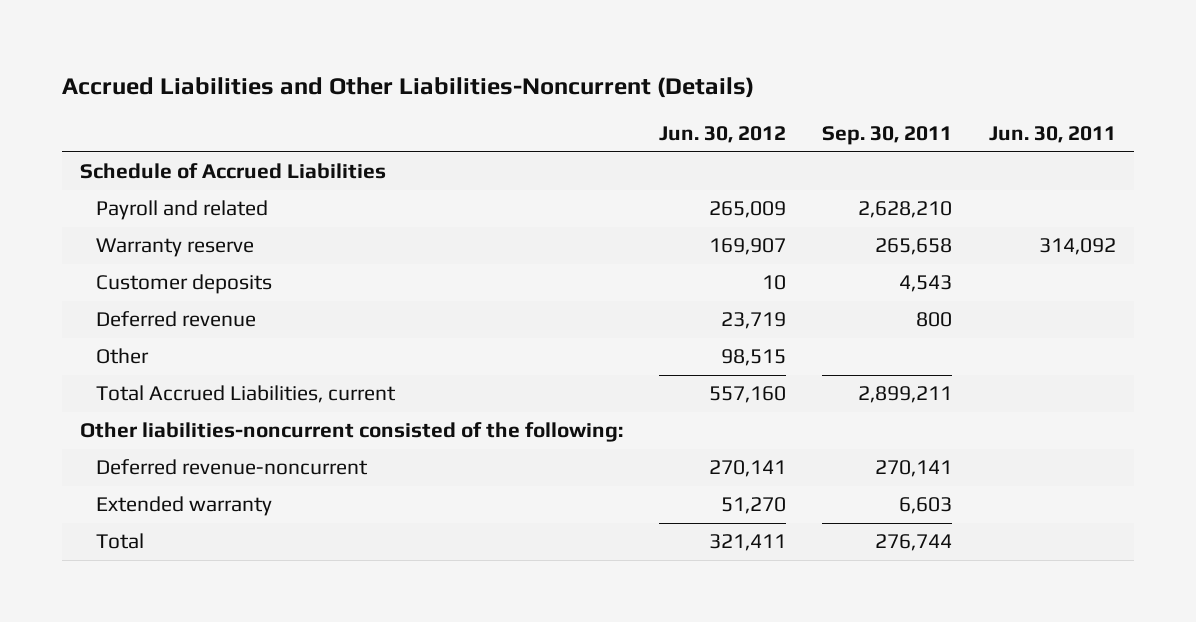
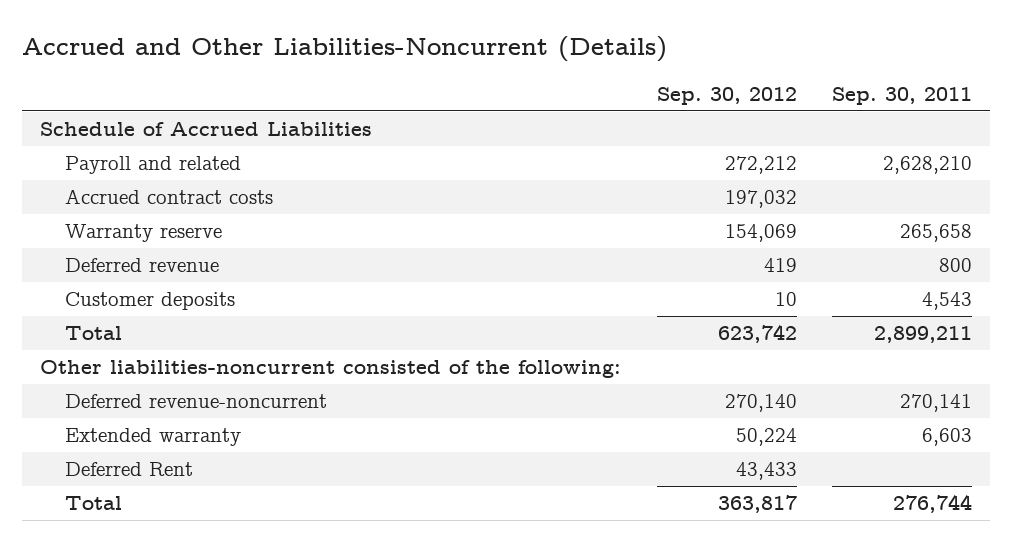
- Accrued Liabilities and Other Liabilities-Noncurrent (Details)
+ Accrued and Other Liabilities-Noncurrent (Details)
- | Jun. 30, 2012 | Sep. 30, 2011 | Jun. 30, 2011
+ | Sep. 30, 2012 | Sep. 30, 2011
+ Accrued contract costs | 197,032 |
- Other | 98,515 | |
- Total Accrued Liabilities, current | 557,160 | 2,899,211 |
moved down: Customer deposits | 10 | 4,543
+ Total | 623,742 | 2,899,211
+ Deferred Rent | 43,433 |

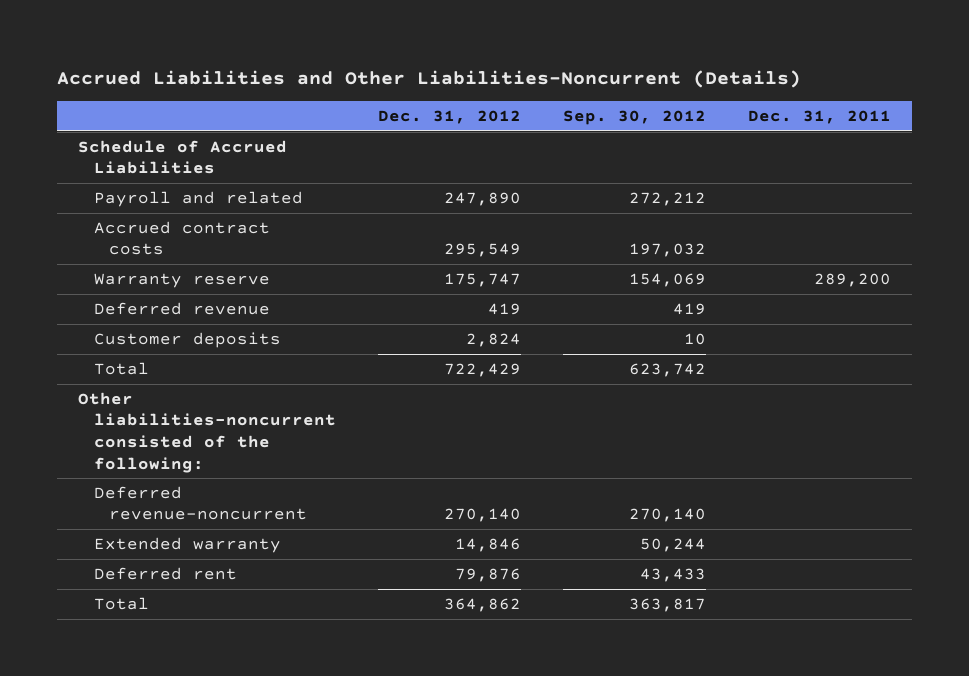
- Accrued and Other Liabilities-Noncurrent (Details)
+ Accrued Liabilities and Other Liabilities-Noncurrent (Details)
- | Sep. 30, 2012 | Sep. 30, 2011
+ | Dec. 31, 2012 | Sep. 30, 2012 | Dec. 31, 2011
- Extended warranty | 50,224 | 6,603
- Deferred Rent | 43,433 |
+ Extended warranty | 14,846 | 50,244 |
+ Deferred rent | 79,876 | 43,433 |

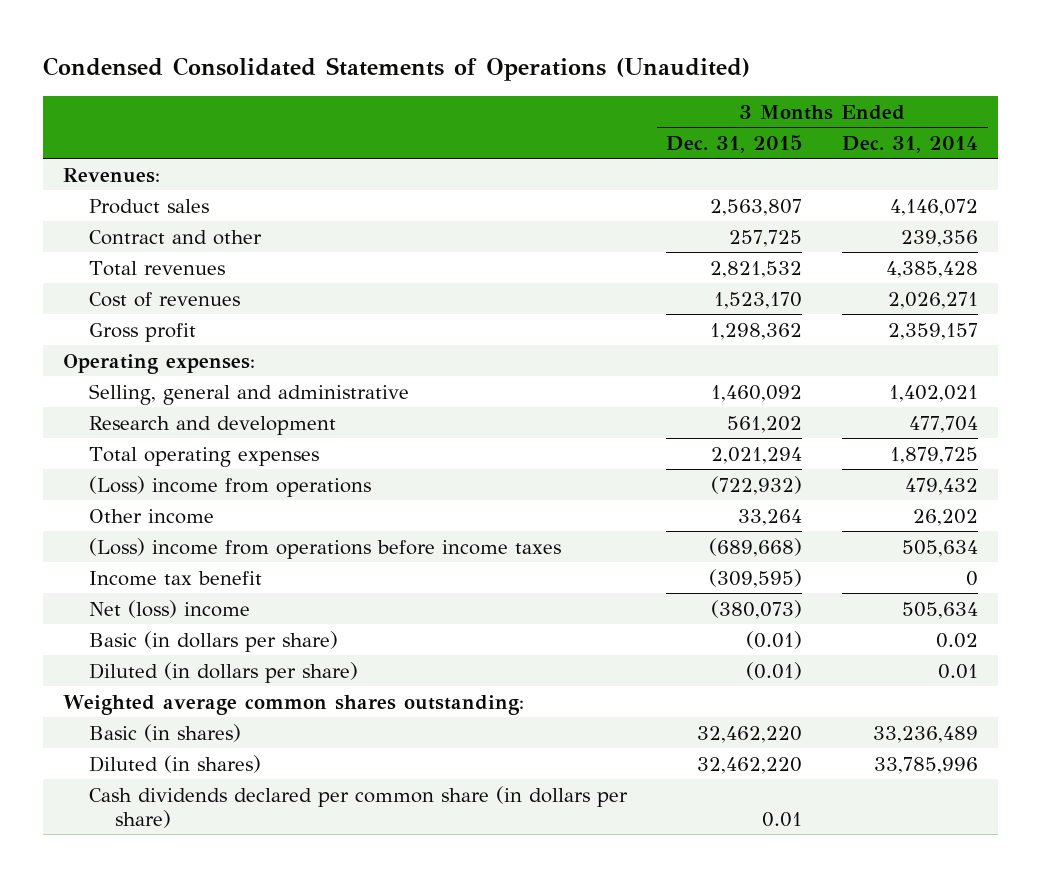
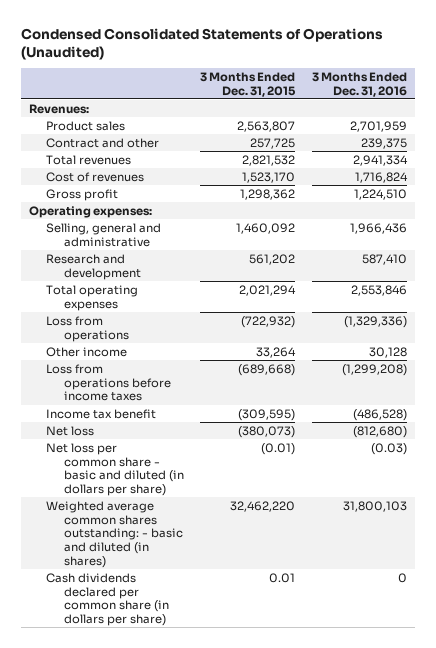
- | 3 Months Ended Dec. 31, 2015 | 3 Months Ended Dec. 31, 2014
+ | 3 Months Ended Dec. 31, 2015 | 3 Months Ended Dec. 31, 2016
- (Loss) income from operations | (722,932) | 479,432
+ Loss from operations | (722,932) | (1,329,336)
- (Loss) income from operations before income taxes | (689,668) | 505,634
+ Loss from operations before income taxes | (689,668) | (1,299,208)
- Net (loss) income | (380,073) | 505,634
- Basic (in dollars per share) | (0.01) | 0.02
- Diluted (in dollars per share) | (0.01) | 0.01
- Weighted average common shares outstanding:
- Basic (in shares) | 32,462,220 | 33,236,489
- Diluted (in shares) | 32,462,220 | 33,785,996
+ Net loss | (380,073) | (812,680)
+ Net loss per common share - basic and diluted (in dollars per share) | (0.01) | (0.03)
+ Weighted average common shares outstanding: - basic and diluted (in shares) | 32,462,220 | 31,800,103

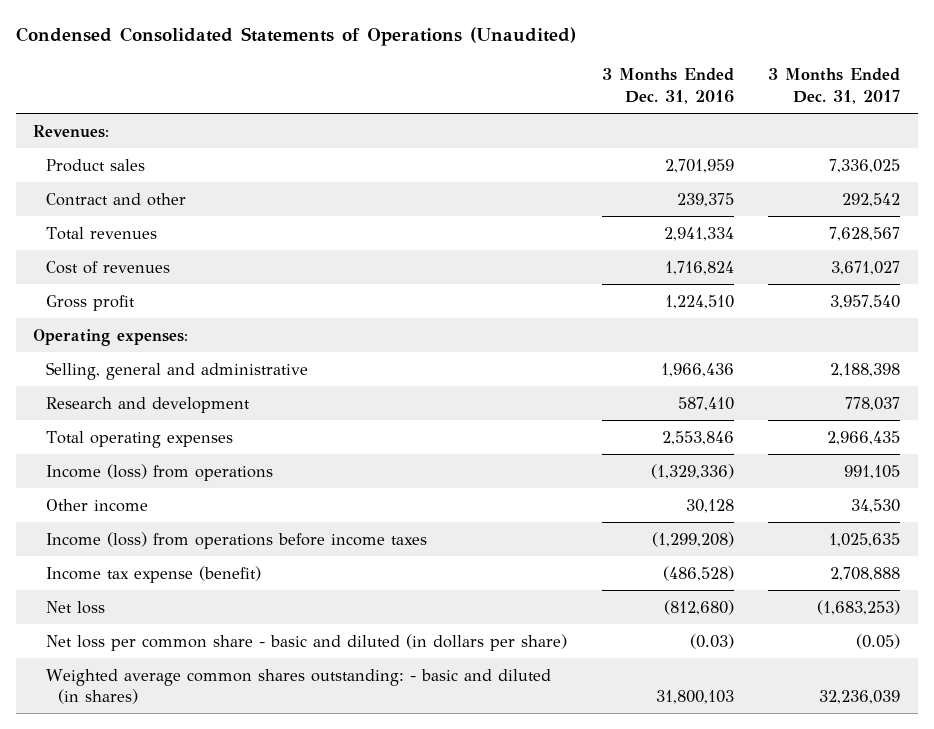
- | 3 Months Ended Dec. 31, 2015 | 3 Months Ended Dec. 31, 2016
+ | 3 Months Ended Dec. 31, 2016 | 3 Months Ended Dec. 31, 2017
- Loss from operations | (722,932) | (1,329,336)
+ Income (loss) from operations | (1,329,336) | 991,105
- Loss from operations before income taxes | (689,668) | (1,299,208)
- Income tax benefit | (309,595) | (486,528)
+ Income (loss) from operations before income taxes | (1,299,208) | 1,025,635
+ Income tax expense (benefit) | (486,528) | 2,708,888
- Cash dividends declared per common share (in dollars per share) | 0.01 | 0

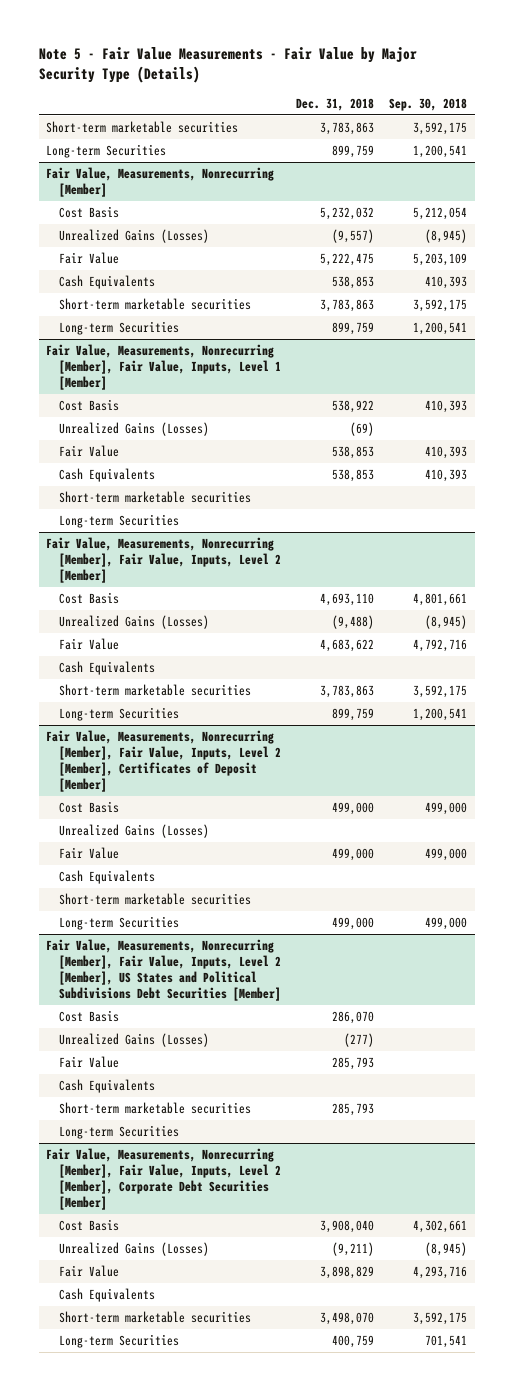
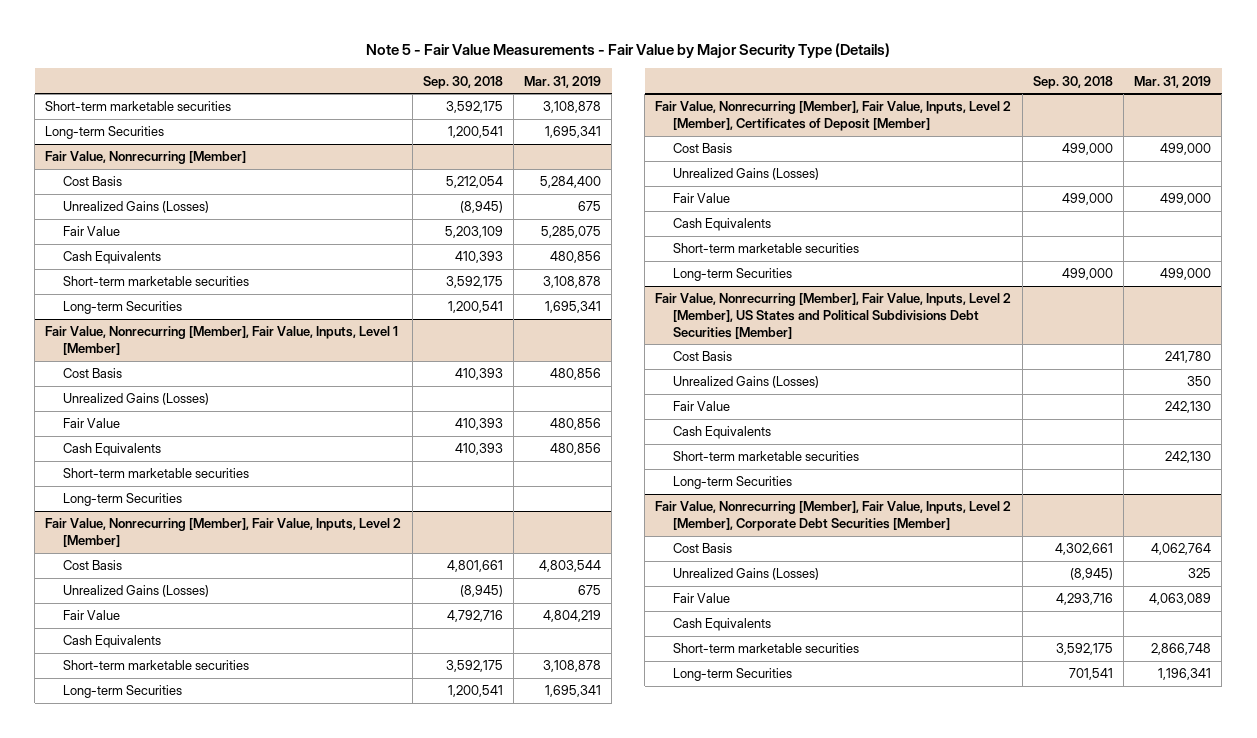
- | Dec. 31, 2018 | Sep. 30, 2018
+ | Sep. 30, 2018 | Mar. 31, 2019
- Fair Value, Measurements, Nonrecurring [Member]
+ Fair Value, Nonrecurring [Member]
- Fair Value, Measurements, Nonrecurring [Member], Fair Value, Inputs, Level 1 [Member]
+ Fair Value, Nonrecurring [Member], Fair Value, Inputs, Level 1 [Member]
- Fair Value, Measurements, Nonrecurring [Member], Fair Value, Inputs, Level 2 [Member]
+ Fair Value, Nonrecurring [Member], Fair Value, Inputs, Level 2 [Member]
- Fair Value, Measurements, Nonrecurring [Member], Fair Value, Inputs, Level 2 [Member], Certificates of Deposit [Member]
+ Fair Value, Nonrecurring [Member], Fair Value, Inputs, Level 2 [Member], Certificates of Deposit [Member]
- Fair Value, Measurements, Nonrecurring [Member], Fair Value, Inputs, Level 2 [Member], US States and Political Subdivisions Debt Securities [Member]
+ Fair Value, Nonrecurring [Member], Fair Value, Inputs, Level 2 [Member], US States and Political Subdivisions Debt Securities [Member]
- Fair Value, Measurements, Nonrecurring [Member], Fair Value, Inputs, Level 2 [Member], Corporate Debt Securities [Member]
+ Fair Value, Nonrecurring [Member], Fair Value, Inputs, Level 2 [Member], Corporate Debt Securities [Member]

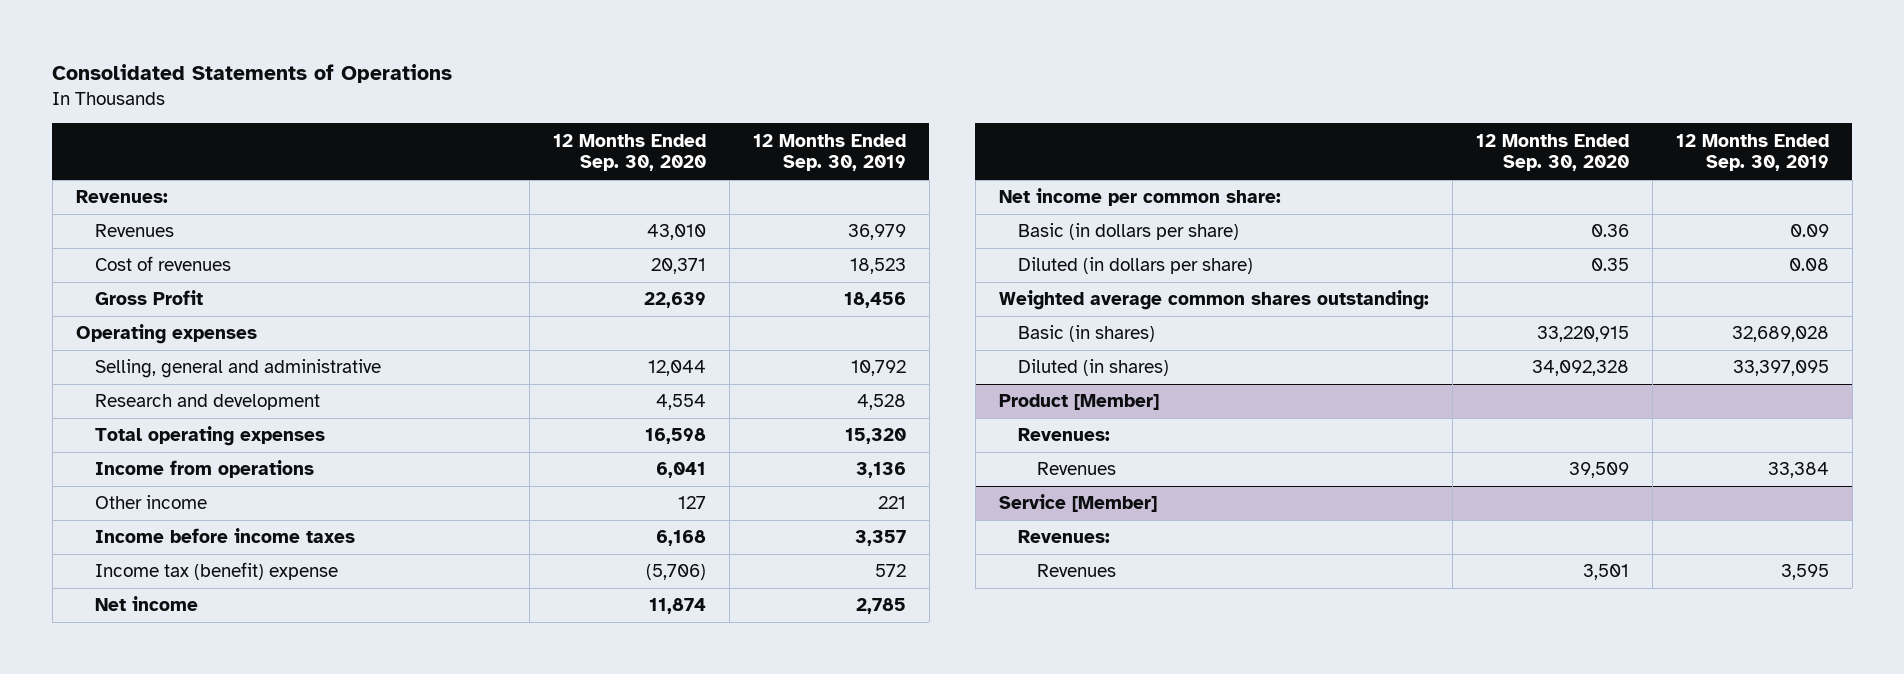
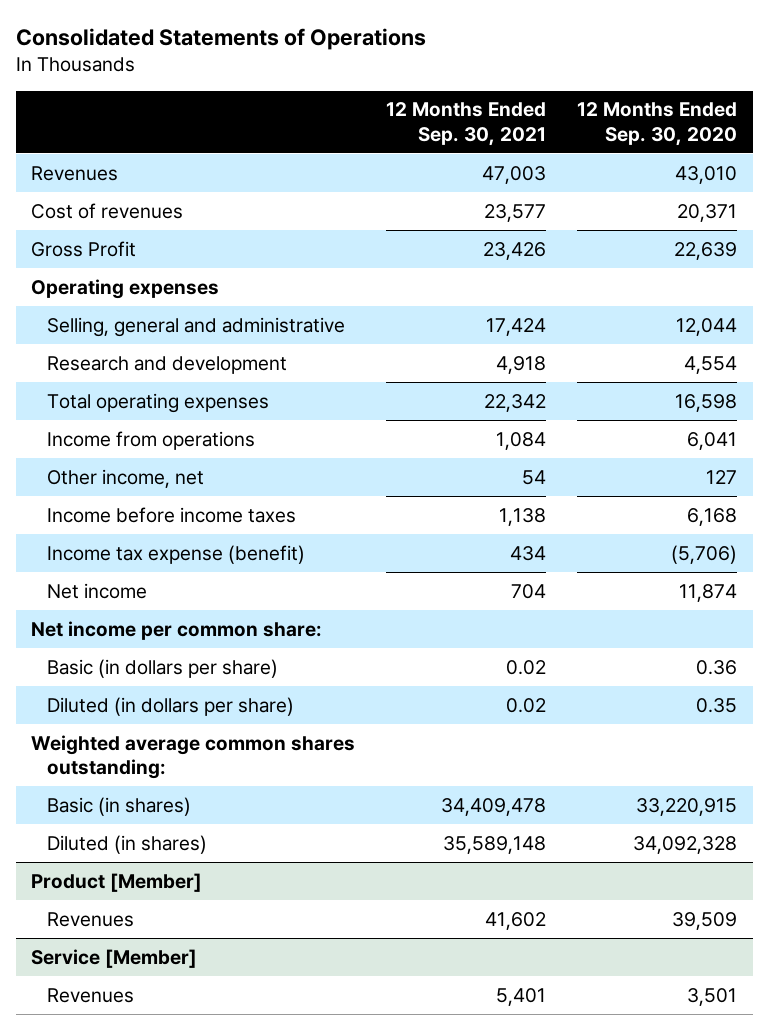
- | 12 Months Ended Sep. 30, 2020 | 12 Months Ended Sep. 30, 2019
+ | 12 Months Ended Sep. 30, 2021 | 12 Months Ended Sep. 30, 2020
- Revenues:
- Other income | 127 | 221
+ Other income, net | 54 | 127
- Income tax (benefit) expense | (5,706) | 572
+ Income tax expense (benefit) | 434 | (5,706)
@ Product [Member]
- Revenues:
@ Service [Member]
- Revenues:

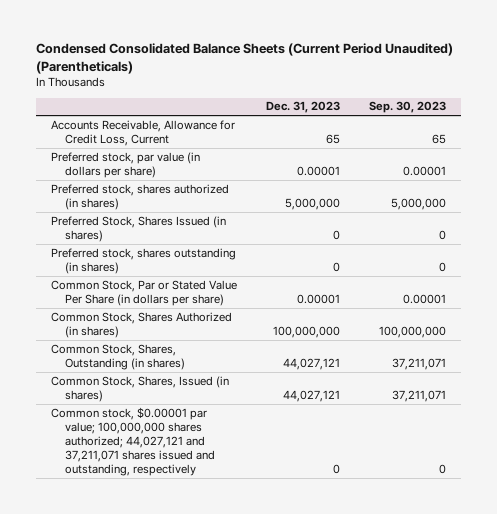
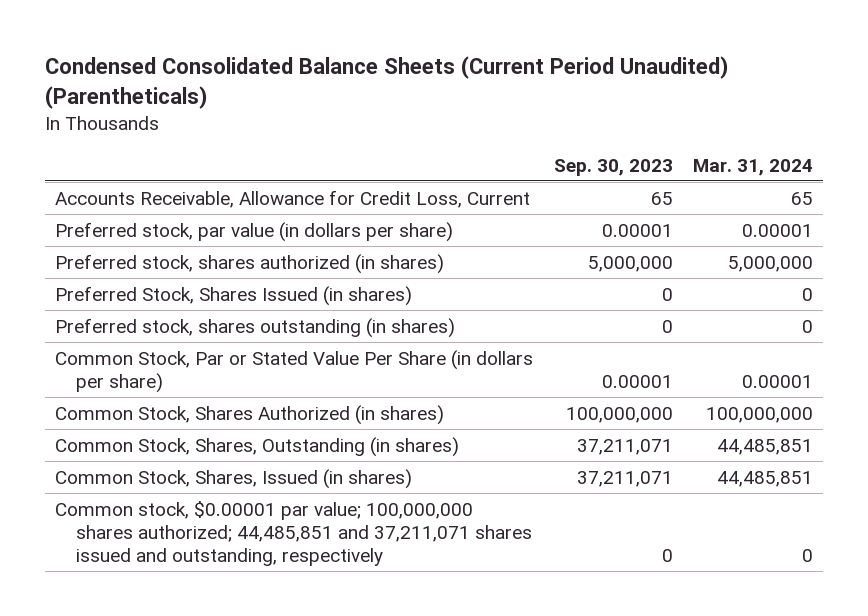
- | Dec. 31, 2023 | Sep. 30, 2023
+ | Sep. 30, 2023 | Mar. 31, 2024
- Common stock, $0.00001 par value; 100,000,000 shares authorized; 44,027,121 and 37,211,071 shares issued and outstanding, respectively | 0 | 0
+ Common stock, $0.00001 par value; 100,000,000 shares authorized; 44,485,851 and 37,211,071 shares issued and outstanding, respectively | 0 | 0

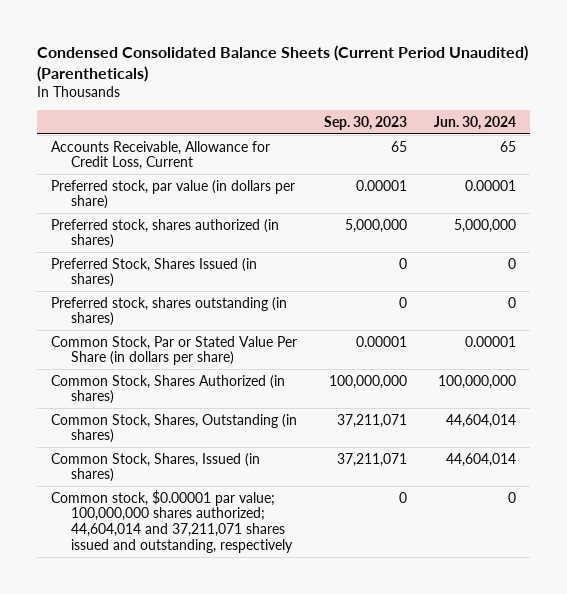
- | Sep. 30, 2023 | Mar. 31, 2024
+ | Sep. 30, 2023 | Jun. 30, 2024
- Common stock, $0.00001 par value; 100,000,000 shares authorized; 44,485,851 and 37,211,071 shares issued and outstanding, respectively | 0 | 0
+ Common stock, $0.00001 par value; 100,000,000 shares authorized; 44,604,014 and 37,211,071 shares issued and outstanding, respectively | 0 | 0

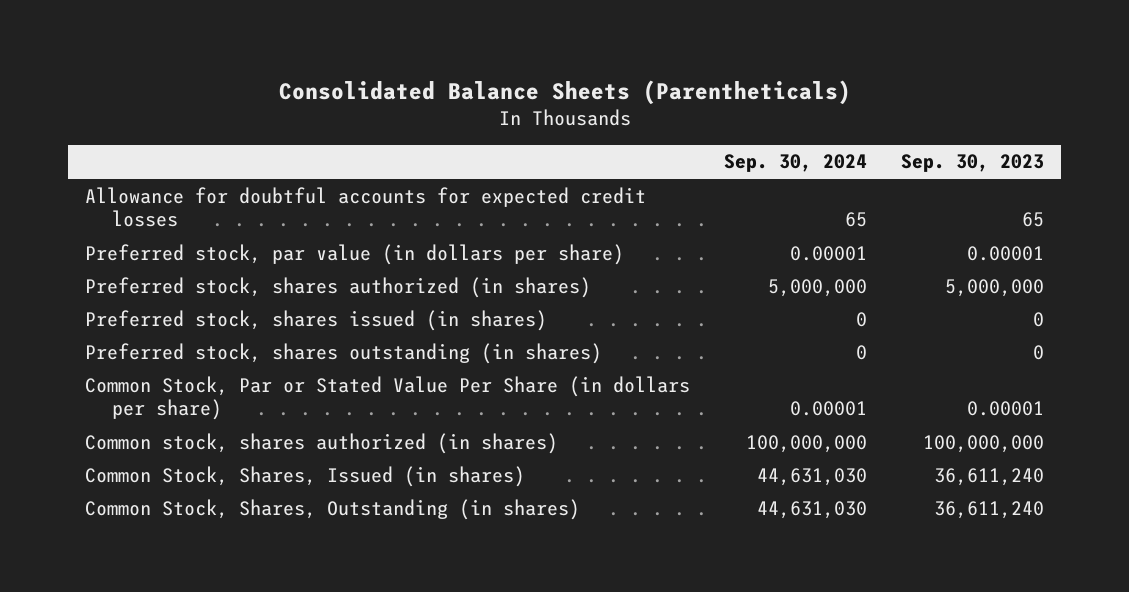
- Condensed Consolidated Balance Sheets (Current Period Unaudited) (Parentheticals)
+ Consolidated Balance Sheets (Parentheticals)
- | Sep. 30, 2023 | Jun. 30, 2024
+ | Sep. 30, 2024 | Sep. 30, 2023
- Accounts Receivable, Allowance for Credit Loss, Current | 65 | 65
+ Allowance for doubtful accounts for expected credit losses | 65 | 65
- Preferred Stock, Shares Issued (in shares) | 0 | 0
+ Preferred stock, shares issued (in shares) | 0 | 0
- Common Stock, Shares Authorized (in shares) | 100,000,000 | 100,000,000
- Common Stock, Shares, Outstanding (in shares) | 37,211,071 | 44,604,014
- Common Stock, Shares, Issued (in shares) | 37,211,071 | 44,604,014
- Common stock, $0.00001 par value; 100,000,000 shares authorized; 44,604,014 and 37,211,071 shares issued and outstanding, respectively | 0 | 0
+ Common stock, shares authorized (in shares) | 100,000,000 | 100,000,000
+ Common Stock, Shares, Issued (in shares) | 44,631,030 | 36,611,240
+ Common Stock, Shares, Outstanding (in shares) | 44,631,030 | 36,611,240

